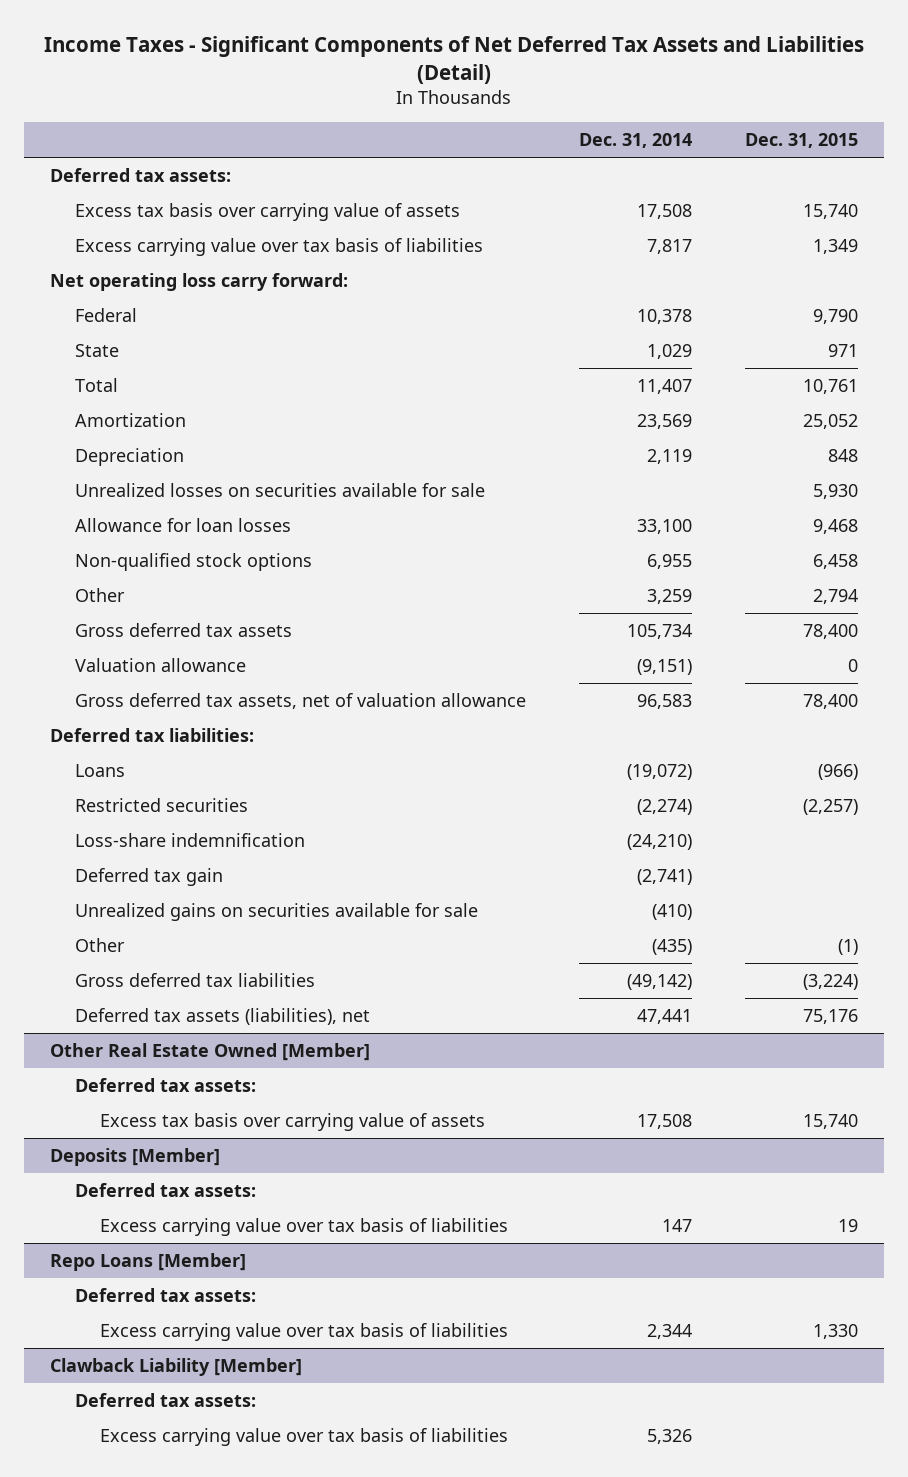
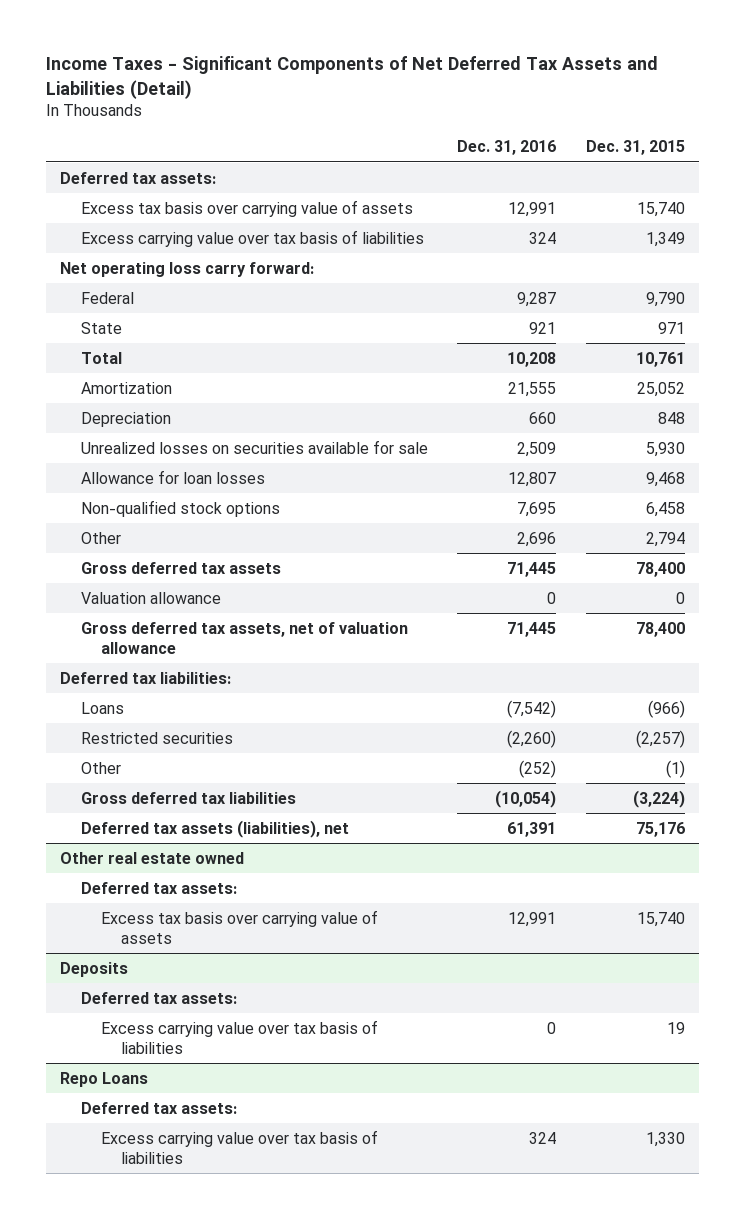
- | Dec. 31, 2014 | Dec. 31, 2015
+ | Dec. 31, 2016 | Dec. 31, 2015
- Loss-share indemnification | (24,210) |
- Deferred tax gain | (2,741) |
- Unrealized gains on securities available for sale | (410) |
- Other Real Estate Owned [Member]
+ Other real estate owned
- Deposits [Member]
+ Deposits
- Repo Loans [Member]
+ Repo Loans
- Clawback Liability [Member]
- Deferred tax assets:
- Excess carrying value over tax basis of liabilities | 5,326 |

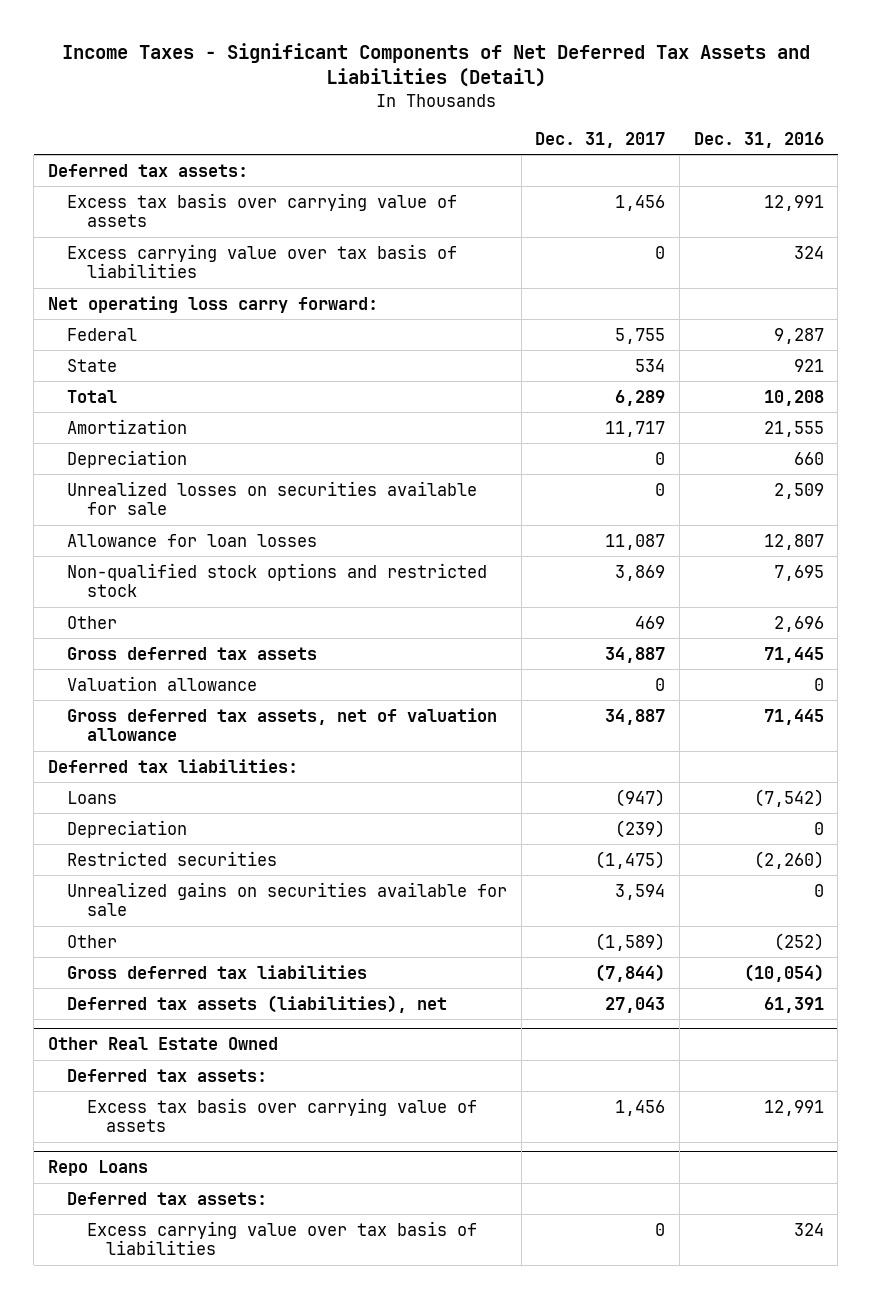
- | Dec. 31, 2016 | Dec. 31, 2015
+ | Dec. 31, 2017 | Dec. 31, 2016
- Non-qualified stock options | 7,695 | 6,458
+ Non-qualified stock options and restricted stock | 3,869 | 7,695
+ Depreciation | (239) | 0
+ Unrealized gains on securities available for sale | 3,594 | 0
- Other real estate owned
+ Other Real Estate Owned
- Deposits
- Deferred tax assets:
- Excess carrying value over tax basis of liabilities | 0 | 19

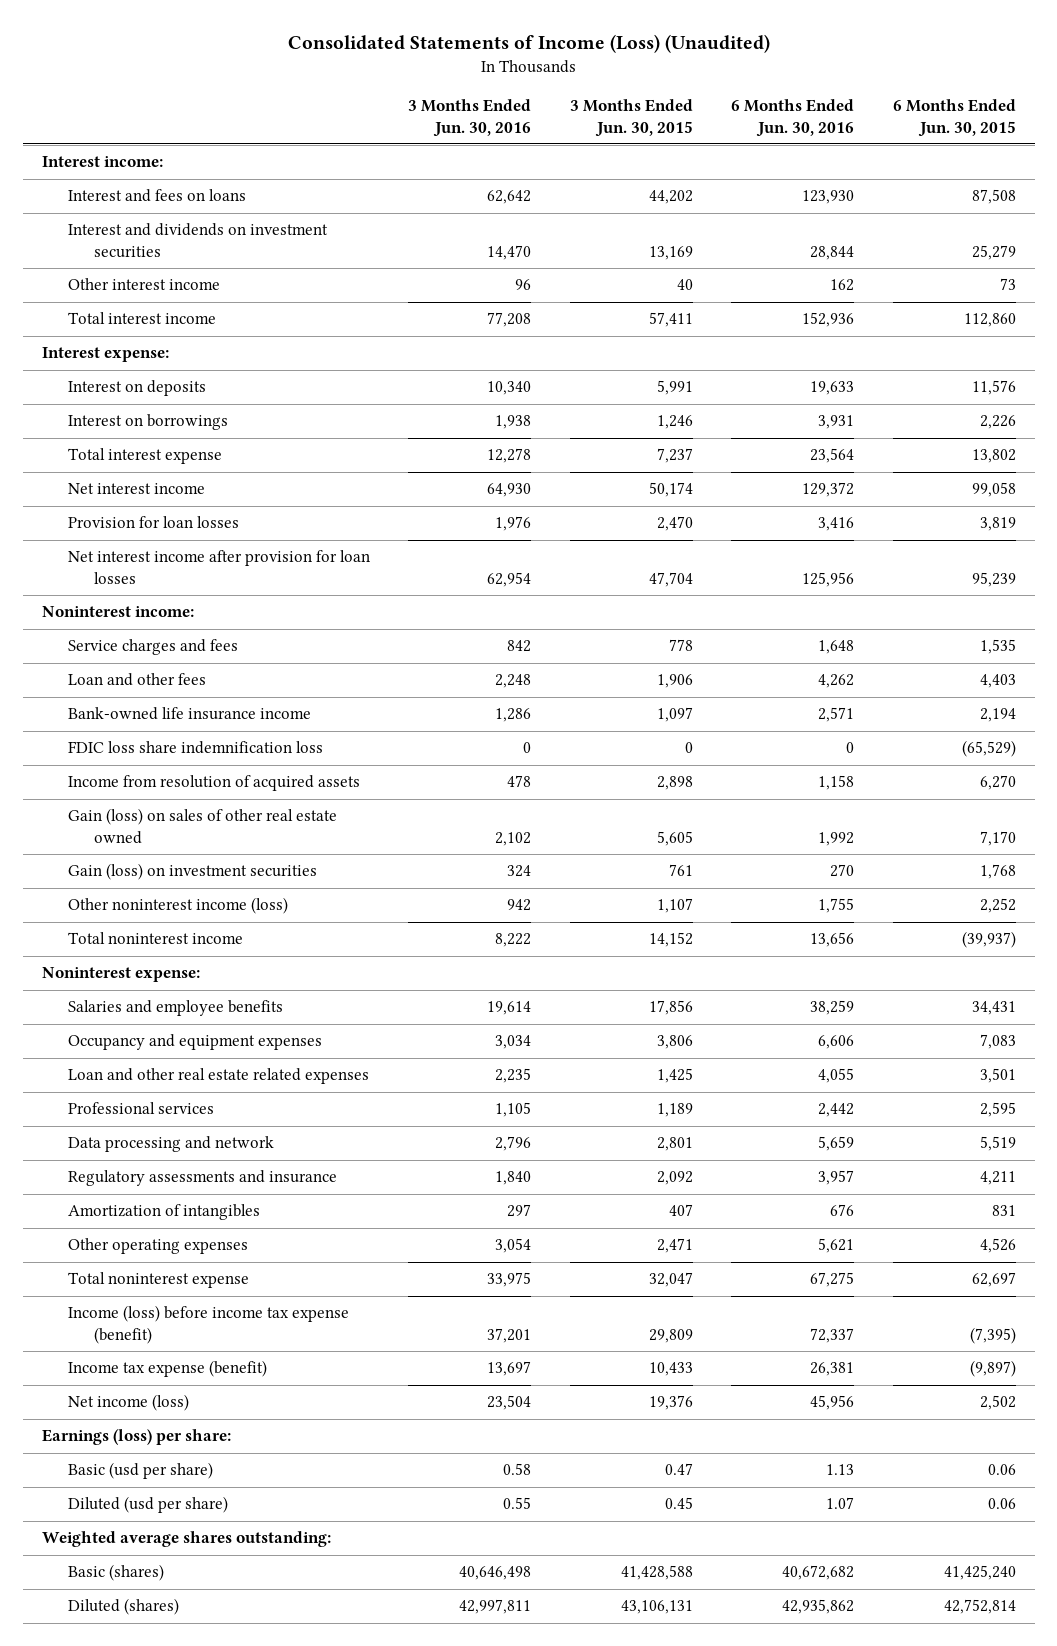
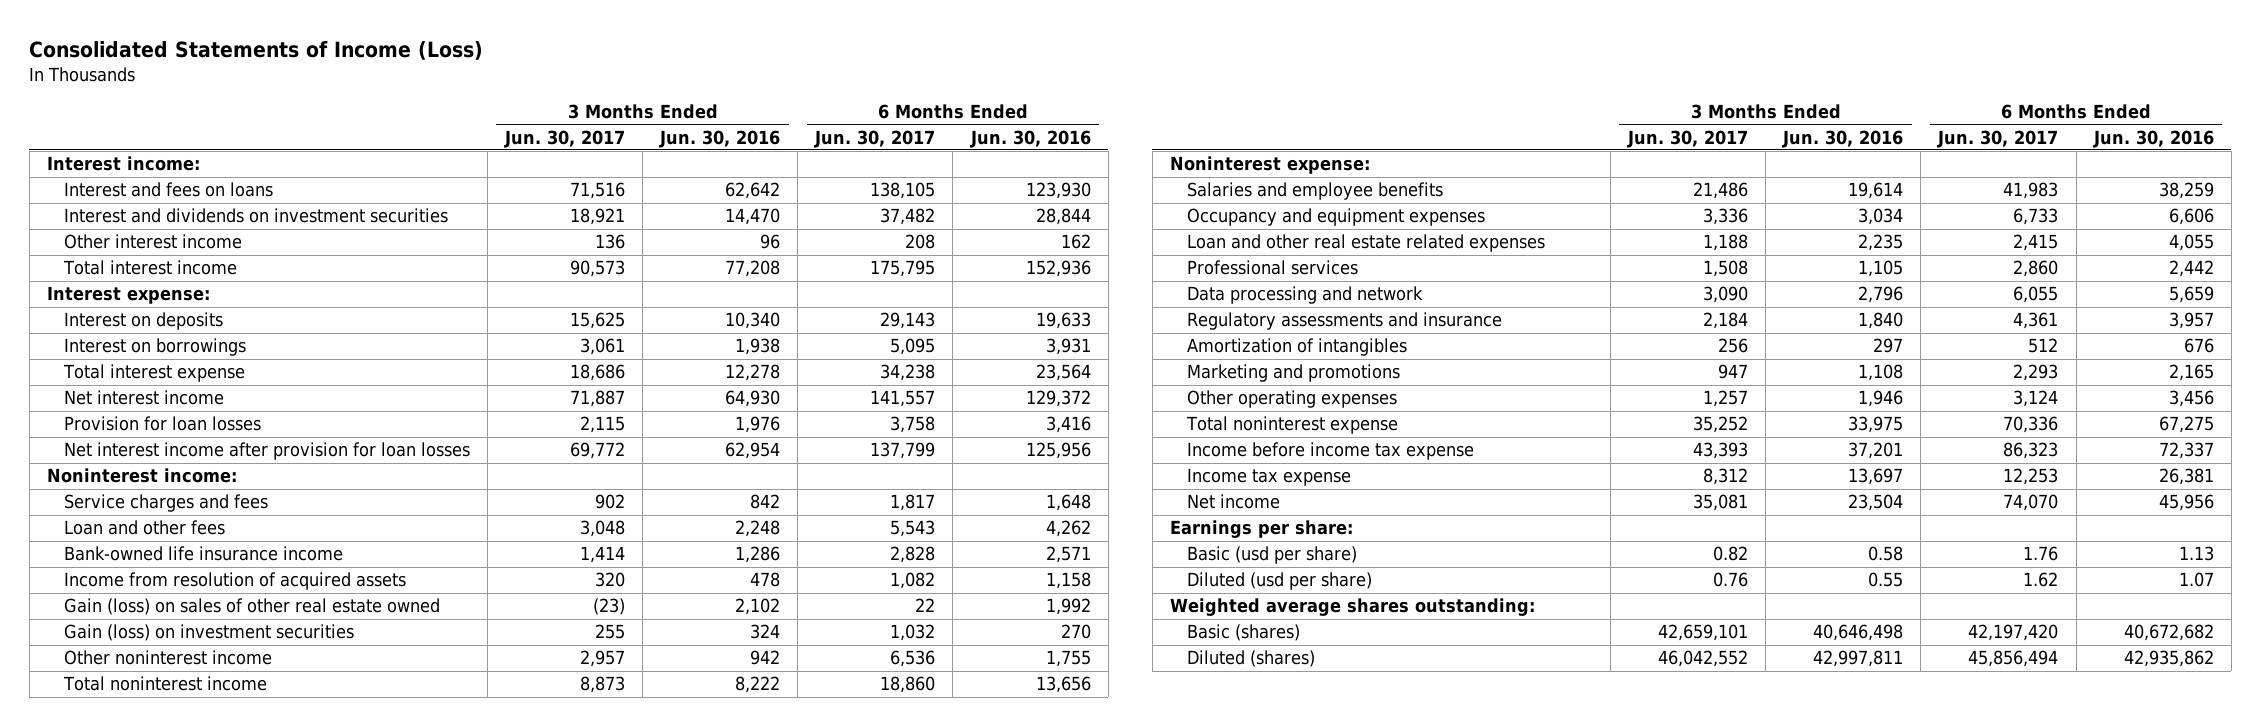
- Consolidated Statements of Income (Loss) (Unaudited)
+ Consolidated Statements of Income (Loss)
- | 3 Months Ended Jun. 30, 2016 | 3 Months Ended Jun. 30, 2015 | 6 Months Ended Jun. 30, 2016 | 6 Months Ended Jun. 30, 2015
+ | 3 Months Ended Jun. 30, 2017 | 3 Months Ended Jun. 30, 2016 | 6 Months Ended Jun. 30, 2017 | 6 Months Ended Jun. 30, 2016
- FDIC loss share indemnification loss | 0 | 0 | 0 | (65,529)
- Other noninterest income (loss) | 942 | 1,107 | 1,755 | 2,252
+ Other noninterest income | 2,957 | 942 | 6,536 | 1,755
- Other operating expenses | 3,054 | 2,471 | 5,621 | 4,526
+ Marketing and promotions | 947 | 1,108 | 2,293 | 2,165
+ Other operating expenses | 1,257 | 1,946 | 3,124 | 3,456
- Income (loss) before income tax expense (benefit) | 37,201 | 29,809 | 72,337 | (7,395)
- Income tax expense (benefit) | 13,697 | 10,433 | 26,381 | (9,897)
- Net income (loss) | 23,504 | 19,376 | 45,956 | 2,502
- Earnings (loss) per share:
+ Income before income tax expense | 43,393 | 37,201 | 86,323 | 72,337
+ Income tax expense | 8,312 | 13,697 | 12,253 | 26,381
+ Net income | 35,081 | 23,504 | 74,070 | 45,956
+ Earnings per share:

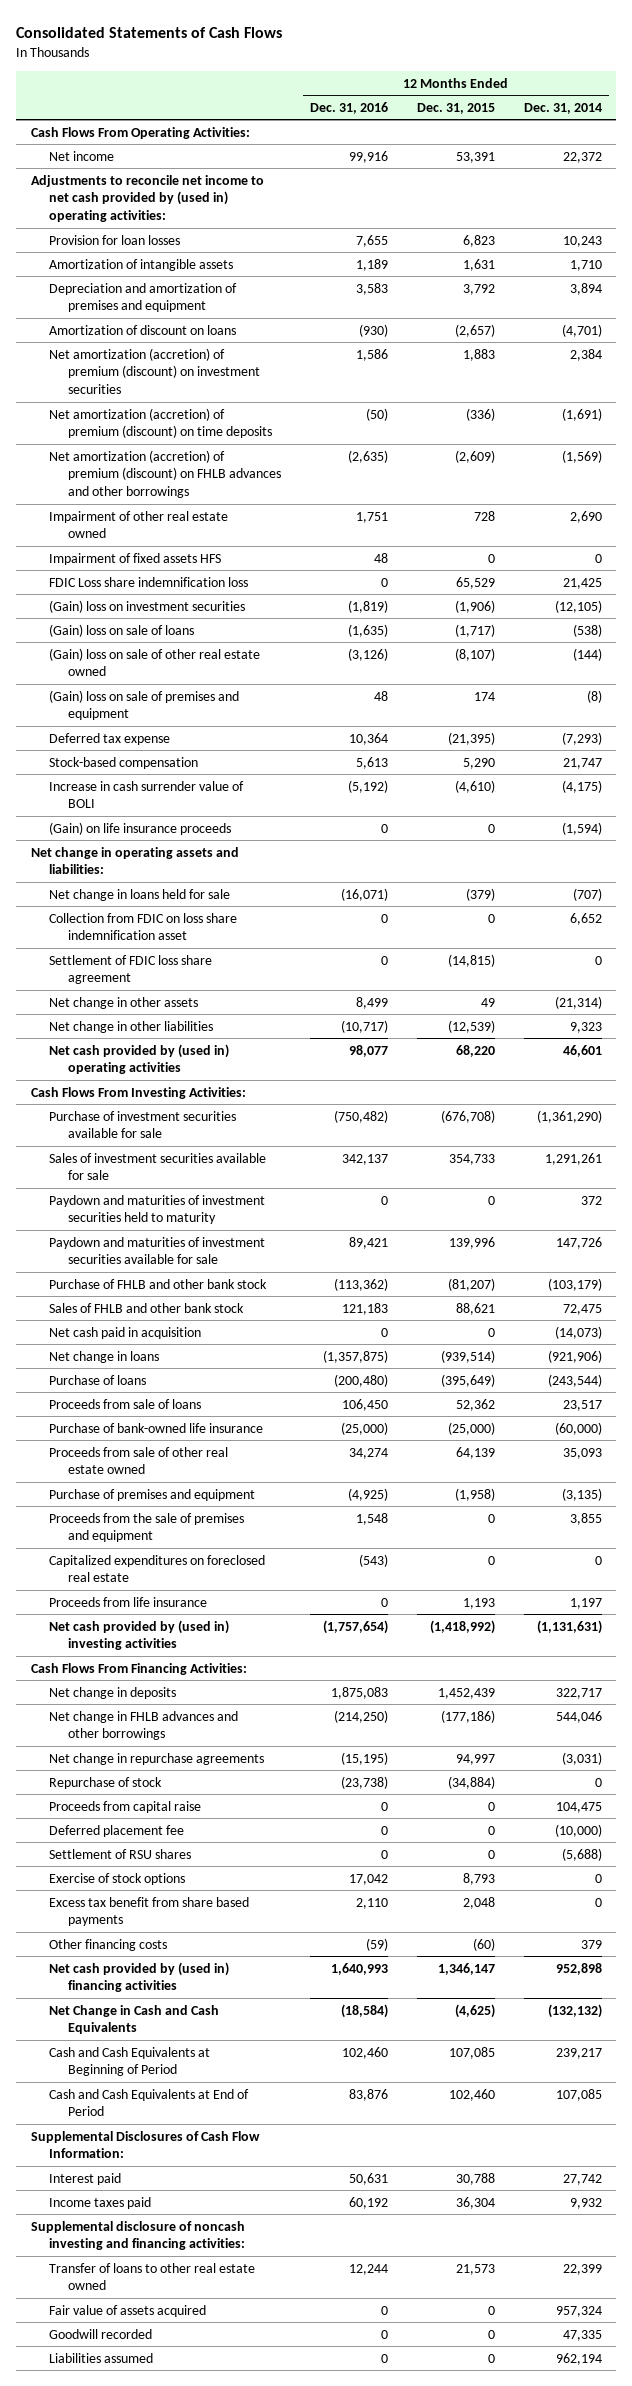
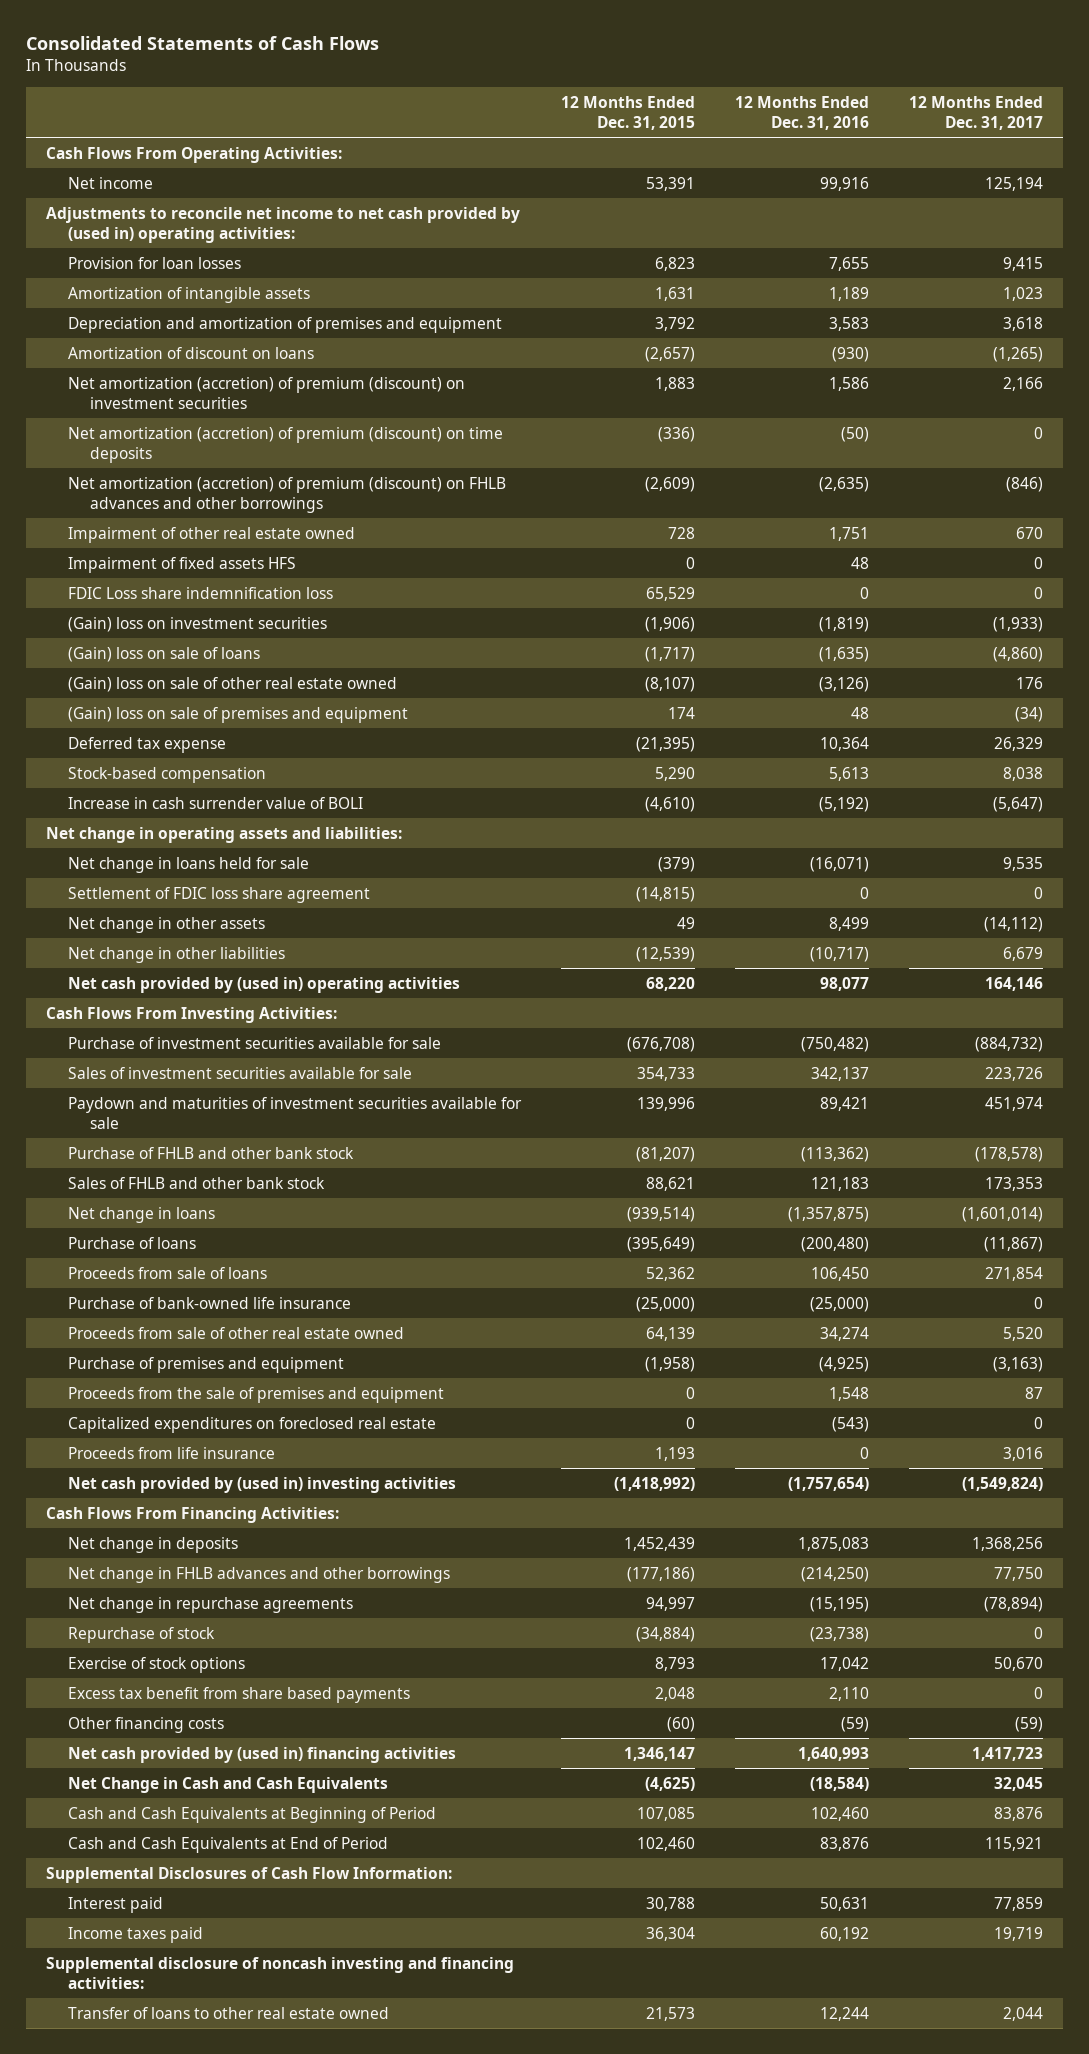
- | 12 Months Ended Dec. 31, 2016 | 12 Months Ended Dec. 31, 2015 | 12 Months Ended Dec. 31, 2014
+ | 12 Months Ended Dec. 31, 2015 | 12 Months Ended Dec. 31, 2016 | 12 Months Ended Dec. 31, 2017
- (Gain) on life insurance proceeds | 0 | 0 | (1,594)
- Collection from FDIC on loss share indemnification asset | 0 | 0 | 6,652
- Paydown and maturities of investment securities held to maturity | 0 | 0 | 372
- Net cash paid in acquisition | 0 | 0 | (14,073)
- Proceeds from capital raise | 0 | 0 | 104,475
- Deferred placement fee | 0 | 0 | (10,000)
- Settlement of RSU shares | 0 | 0 | (5,688)
- Fair value of assets acquired | 0 | 0 | 957,324
- Goodwill recorded | 0 | 0 | 47,335
- Liabilities assumed | 0 | 0 | 962,194

